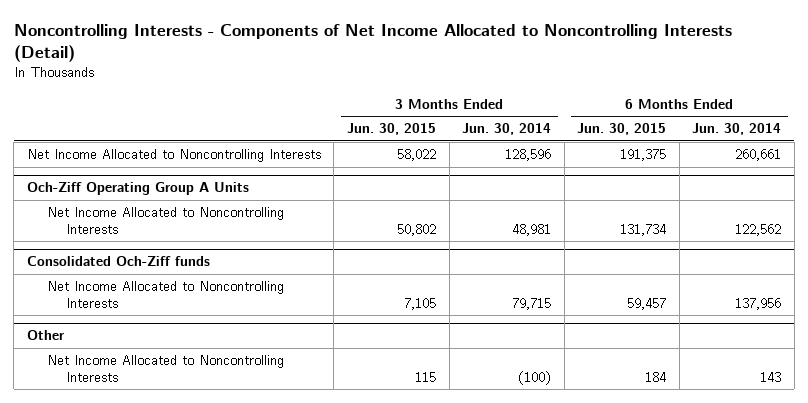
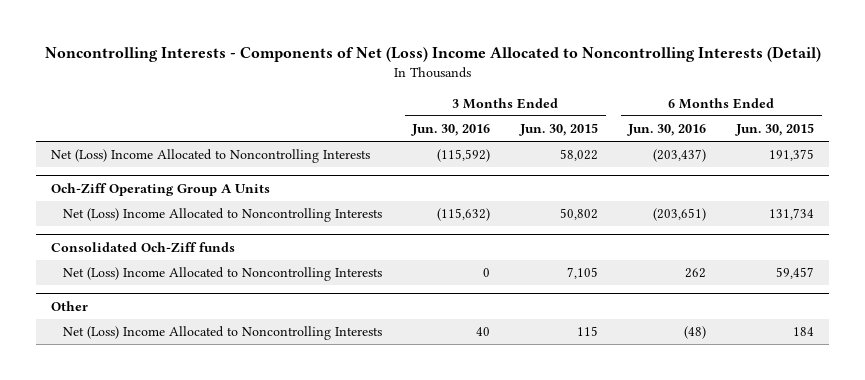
- Noncontrolling Interests - Components of Net Income Allocated to Noncontrolling Interests (Detail)
+ Noncontrolling Interests - Components of Net (Loss) Income Allocated to Noncontrolling Interests (Detail)
- | 3 Months Ended Jun. 30, 2015 | 3 Months Ended Jun. 30, 2014 | 6 Months Ended Jun. 30, 2015 | 6 Months Ended Jun. 30, 2014
+ | 3 Months Ended Jun. 30, 2016 | 3 Months Ended Jun. 30, 2015 | 6 Months Ended Jun. 30, 2016 | 6 Months Ended Jun. 30, 2015
- Net Income Allocated to Noncontrolling Interests | 58,022 | 128,596 | 191,375 | 260,661
+ Net (Loss) Income Allocated to Noncontrolling Interests | (115,592) | 58,022 | (203,437) | 191,375
@ Och-Ziff Operating Group A Units
- Net Income Allocated to Noncontrolling Interests | 50,802 | 48,981 | 131,734 | 122,562
+ Net (Loss) Income Allocated to Noncontrolling Interests | (115,632) | 50,802 | (203,651) | 131,734
@ Consolidated Och-Ziff funds
- Net Income Allocated to Noncontrolling Interests | 7,105 | 79,715 | 59,457 | 137,956
+ Net (Loss) Income Allocated to Noncontrolling Interests | 0 | 7,105 | 262 | 59,457
@ Other
- Net Income Allocated to Noncontrolling Interests | 115 | (100) | 184 | 143
+ Net (Loss) Income Allocated to Noncontrolling Interests | 40 | 115 | (48) | 184

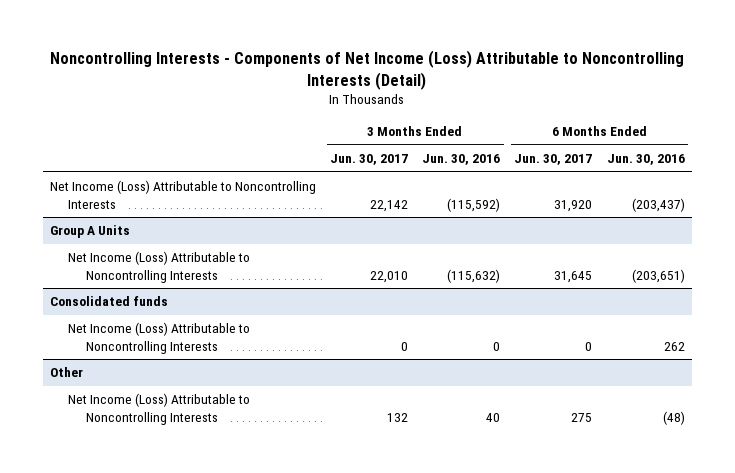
- Noncontrolling Interests - Components of Net (Loss) Income Allocated to Noncontrolling Interests (Detail)
+ Noncontrolling Interests - Components of Net Income (Loss) Attributable to Noncontrolling Interests (Detail)
- | 3 Months Ended Jun. 30, 2016 | 3 Months Ended Jun. 30, 2015 | 6 Months Ended Jun. 30, 2016 | 6 Months Ended Jun. 30, 2015
+ | 3 Months Ended Jun. 30, 2017 | 3 Months Ended Jun. 30, 2016 | 6 Months Ended Jun. 30, 2017 | 6 Months Ended Jun. 30, 2016
- Net (Loss) Income Allocated to Noncontrolling Interests | (115,592) | 58,022 | (203,437) | 191,375
- Och-Ziff Operating Group A Units
- Net (Loss) Income Allocated to Noncontrolling Interests | (115,632) | 50,802 | (203,651) | 131,734
- Consolidated Och-Ziff funds
- Net (Loss) Income Allocated to Noncontrolling Interests | 0 | 7,105 | 262 | 59,457
+ Net Income (Loss) Attributable to Noncontrolling Interests | 22,142 | (115,592) | 31,920 | (203,437)
+ Group A Units
+ Net Income (Loss) Attributable to Noncontrolling Interests | 22,010 | (115,632) | 31,645 | (203,651)
+ Consolidated funds
+ Net Income (Loss) Attributable to Noncontrolling Interests | 0 | 0 | 0 | 262
@ Other
- Net (Loss) Income Allocated to Noncontrolling Interests | 40 | 115 | (48) | 184
+ Net Income (Loss) Attributable to Noncontrolling Interests | 132 | 40 | 275 | (48)

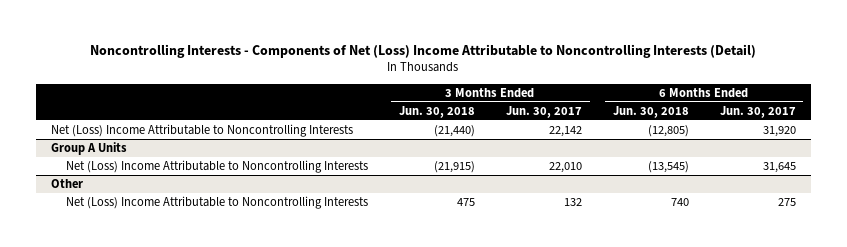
- Noncontrolling Interests - Components of Net Income (Loss) Attributable to Noncontrolling Interests (Detail)
+ Noncontrolling Interests - Components of Net (Loss) Income Attributable to Noncontrolling Interests (Detail)
- | 3 Months Ended Jun. 30, 2017 | 3 Months Ended Jun. 30, 2016 | 6 Months Ended Jun. 30, 2017 | 6 Months Ended Jun. 30, 2016
+ | 3 Months Ended Jun. 30, 2018 | 3 Months Ended Jun. 30, 2017 | 6 Months Ended Jun. 30, 2018 | 6 Months Ended Jun. 30, 2017
- Net Income (Loss) Attributable to Noncontrolling Interests | 22,142 | (115,592) | 31,920 | (203,437)
+ Net (Loss) Income Attributable to Noncontrolling Interests | (21,440) | 22,142 | (12,805) | 31,920
@ Group A Units
- Net Income (Loss) Attributable to Noncontrolling Interests | 22,010 | (115,632) | 31,645 | (203,651)
- Consolidated funds
- Net Income (Loss) Attributable to Noncontrolling Interests | 0 | 0 | 0 | 262
@ Group A Units
+ Net (Loss) Income Attributable to Noncontrolling Interests | (21,915) | 22,010 | (13,545) | 31,645
@ Other
- Net Income (Loss) Attributable to Noncontrolling Interests | 132 | 40 | 275 | (48)
+ Net (Loss) Income Attributable to Noncontrolling Interests | 475 | 132 | 740 | 275

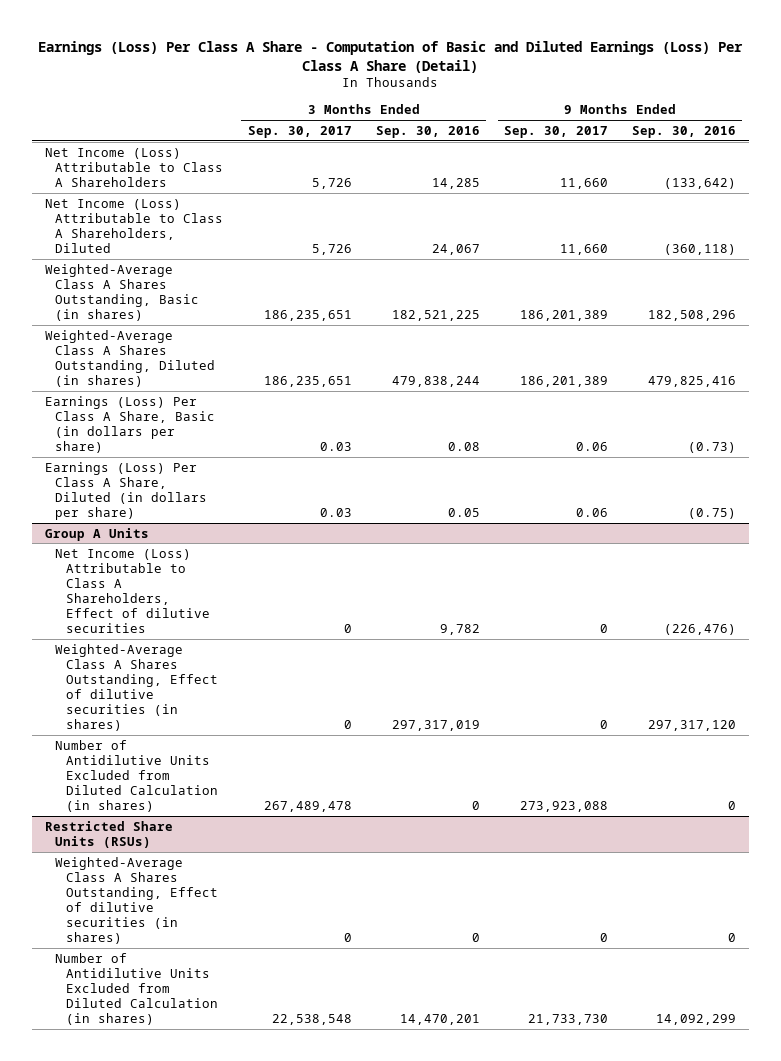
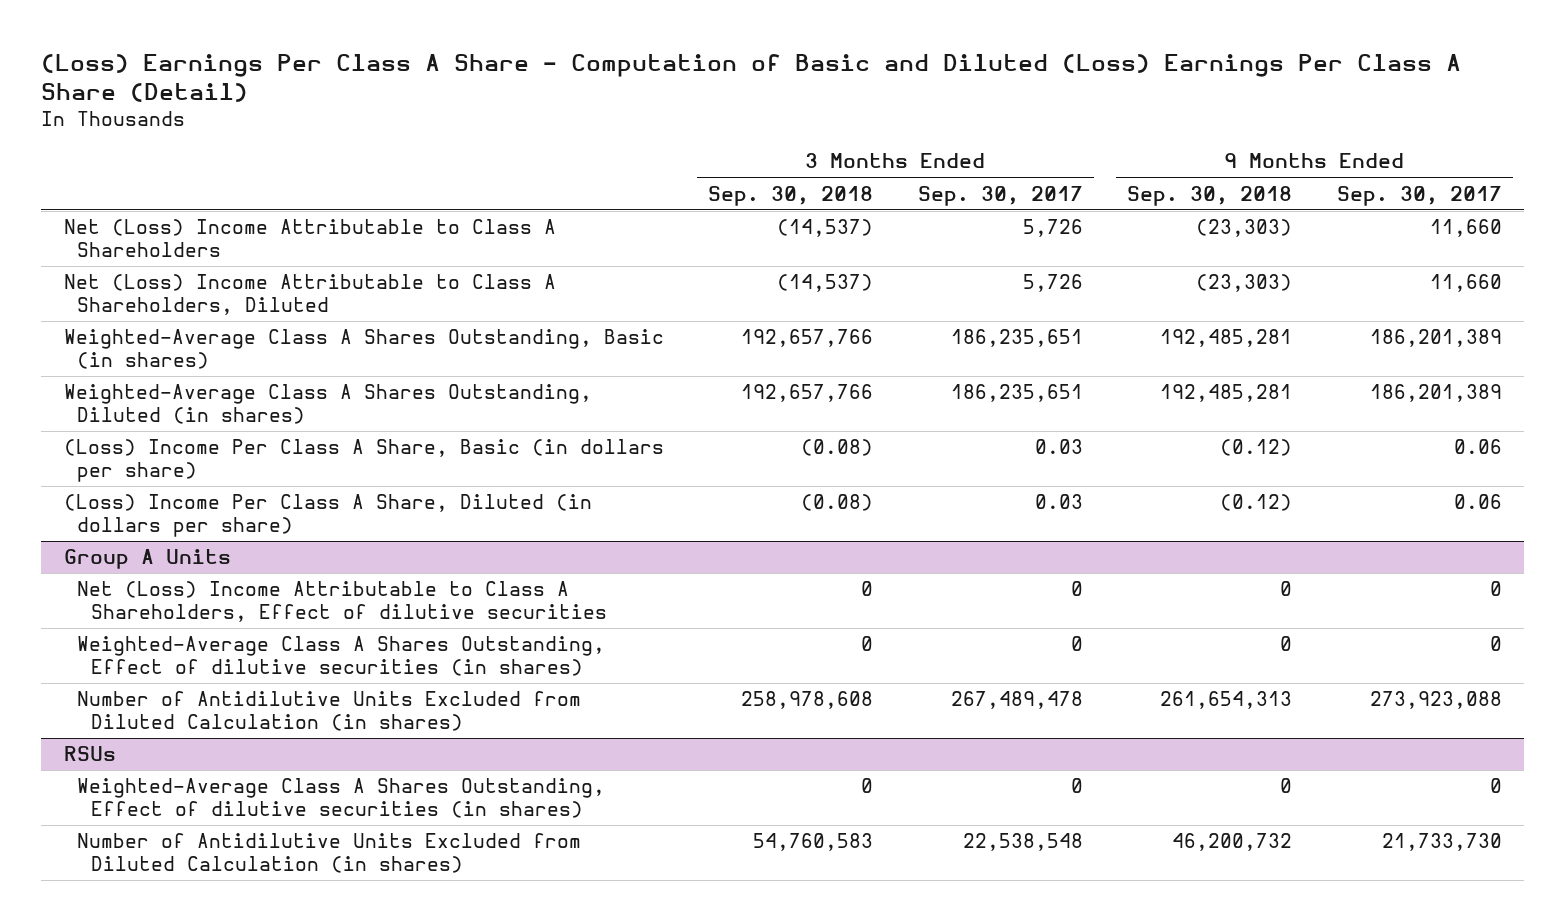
- Earnings (Loss) Per Class A Share - Computation of Basic and Diluted Earnings (Loss) Per Class A Share (Detail)
+ (Loss) Earnings Per Class A Share - Computation of Basic and Diluted (Loss) Earnings Per Class A Share (Detail)
- | 3 Months Ended Sep. 30, 2017 | 3 Months Ended Sep. 30, 2016 | 9 Months Ended Sep. 30, 2017 | 9 Months Ended Sep. 30, 2016
+ | 3 Months Ended Sep. 30, 2018 | 3 Months Ended Sep. 30, 2017 | 9 Months Ended Sep. 30, 2018 | 9 Months Ended Sep. 30, 2017
- Net Income (Loss) Attributable to Class A Shareholders | 5,726 | 14,285 | 11,660 | (133,642)
- Net Income (Loss) Attributable to Class A Shareholders, Diluted | 5,726 | 24,067 | 11,660 | (360,118)
+ Net (Loss) Income Attributable to Class A Shareholders | (14,537) | 5,726 | (23,303) | 11,660
+ Net (Loss) Income Attributable to Class A Shareholders, Diluted | (14,537) | 5,726 | (23,303) | 11,660
- Earnings (Loss) Per Class A Share, Basic (in dollars per share) | 0.03 | 0.08 | 0.06 | (0.73)
- Earnings (Loss) Per Class A Share, Diluted (in dollars per share) | 0.03 | 0.05 | 0.06 | (0.75)
+ (Loss) Income Per Class A Share, Basic (in dollars per share) | (0.08) | 0.03 | (0.12) | 0.06
+ (Loss) Income Per Class A Share, Diluted (in dollars per share) | (0.08) | 0.03 | (0.12) | 0.06
@ Group A Units
- Net Income (Loss) Attributable to Class A Shareholders, Effect of dilutive securities | 0 | 9,782 | 0 | (226,476)
+ Net (Loss) Income Attributable to Class A Shareholders, Effect of dilutive securities | 0 | 0 | 0 | 0
- Restricted Share Units (RSUs)
+ RSUs

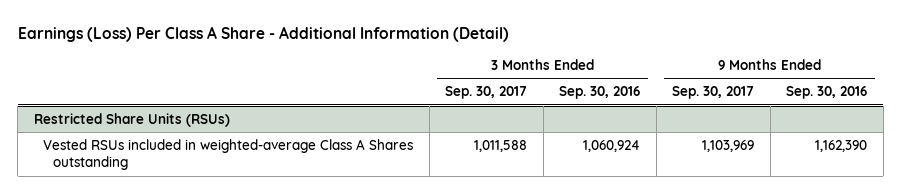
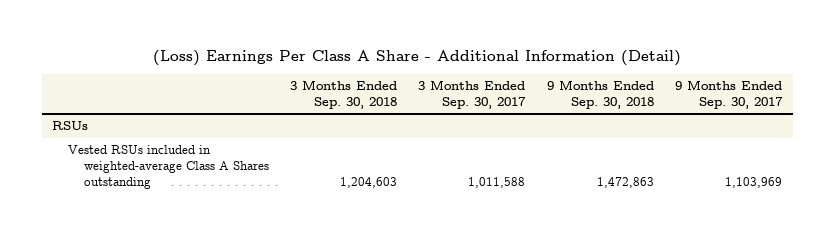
- Earnings (Loss) Per Class A Share - Additional Information (Detail)
+ (Loss) Earnings Per Class A Share - Additional Information (Detail)
- | 3 Months Ended Sep. 30, 2017 | 3 Months Ended Sep. 30, 2016 | 9 Months Ended Sep. 30, 2017 | 9 Months Ended Sep. 30, 2016
+ | 3 Months Ended Sep. 30, 2018 | 3 Months Ended Sep. 30, 2017 | 9 Months Ended Sep. 30, 2018 | 9 Months Ended Sep. 30, 2017
- Restricted Share Units (RSUs)
+ RSUs

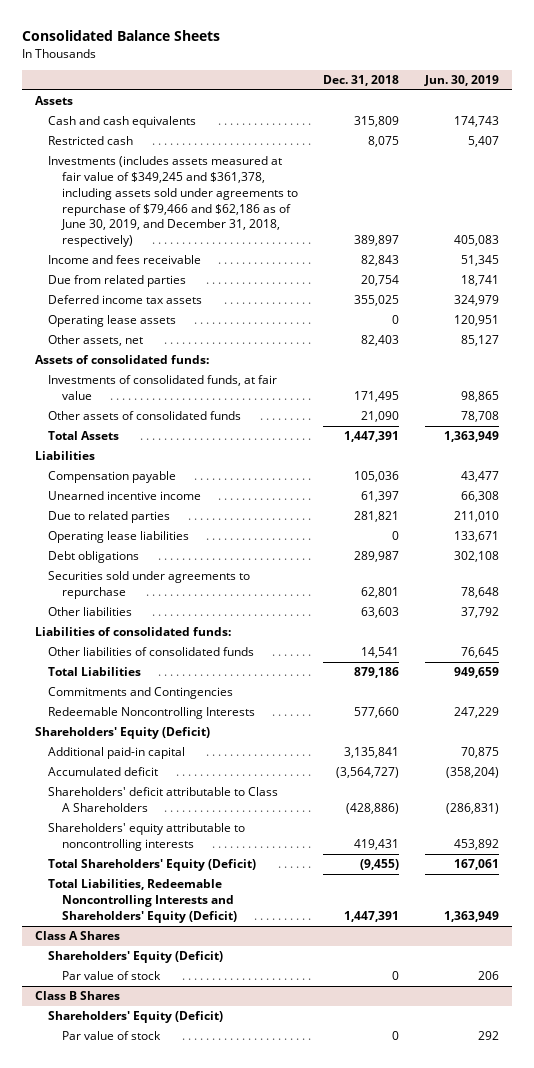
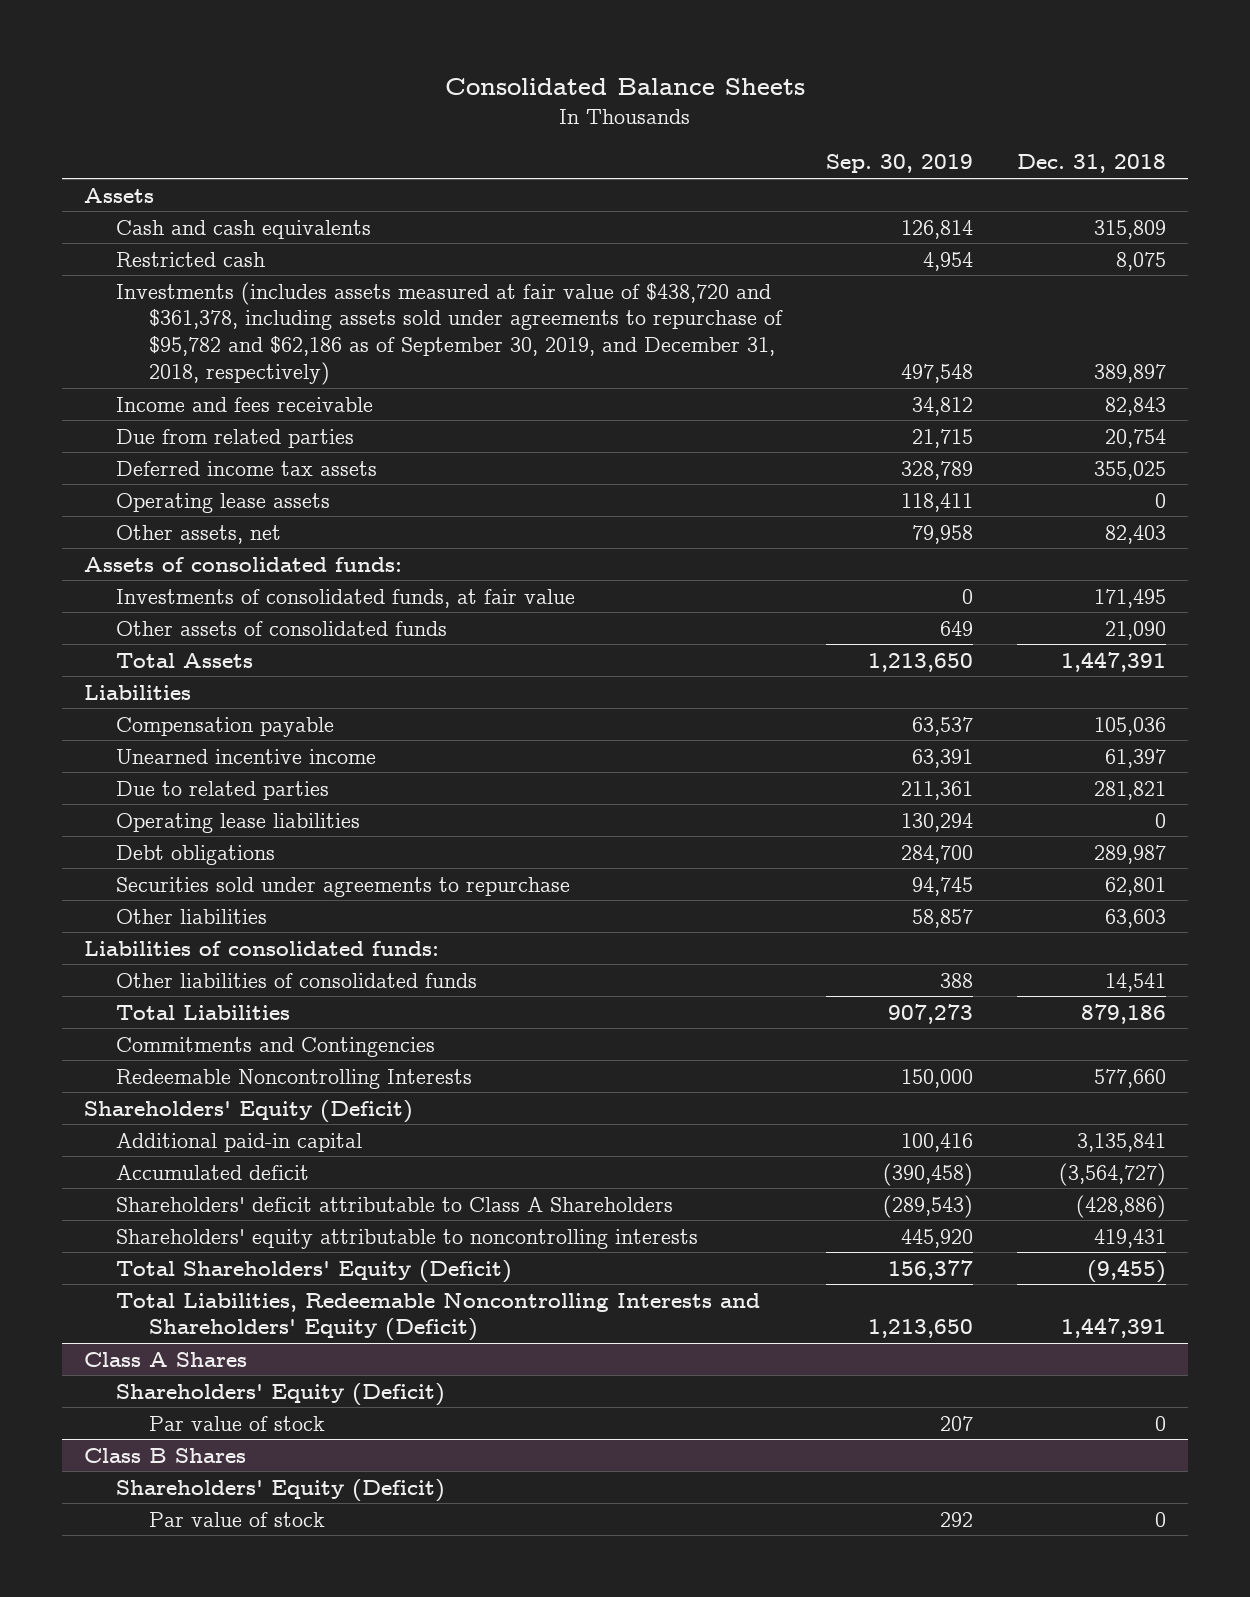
- | Dec. 31, 2018 | Jun. 30, 2019
+ | Sep. 30, 2019 | Dec. 31, 2018
- Investments (includes assets measured at fair value of $349,245 and $361,378, including assets sold under agreements to repurchase of $79,466 and $62,186 as of June 30, 2019, and December 31, 2018, respectively) | 389,897 | 405,083
+ Investments (includes assets measured at fair value of $438,720 and $361,378, including assets sold under agreements to repurchase of $95,782 and $62,186 as of September 30, 2019, and December 31, 2018, respectively) | 497,548 | 389,897

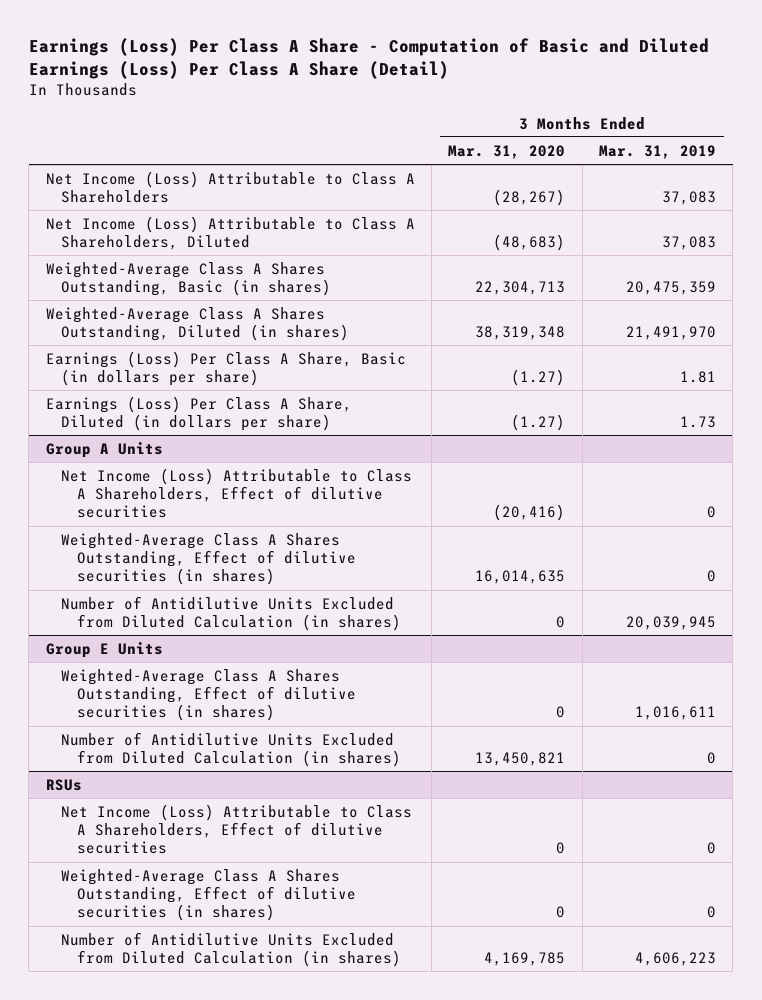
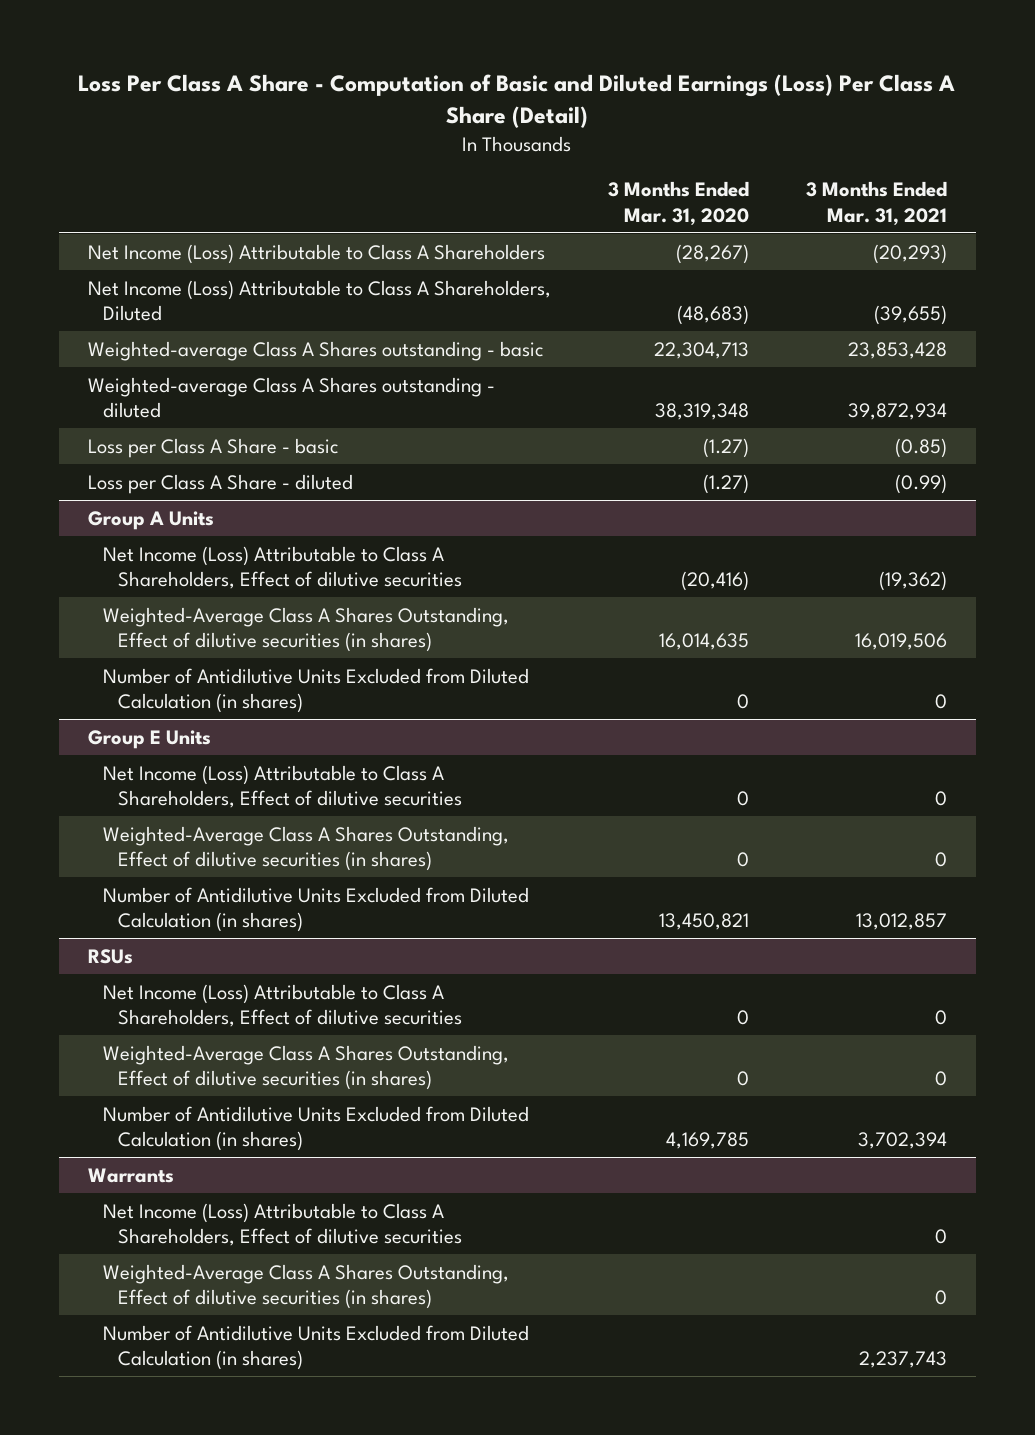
- Earnings (Loss) Per Class A Share - Computation of Basic and Diluted Earnings (Loss) Per Class A Share (Detail)
+ Loss Per Class A Share - Computation of Basic and Diluted Earnings (Loss) Per Class A Share (Detail)
- | 3 Months Ended Mar. 31, 2020 | 3 Months Ended Mar. 31, 2019
+ | 3 Months Ended Mar. 31, 2020 | 3 Months Ended Mar. 31, 2021
- Weighted-Average Class A Shares Outstanding, Basic (in shares) | 22,304,713 | 20,475,359
- Weighted-Average Class A Shares Outstanding, Diluted (in shares) | 38,319,348 | 21,491,970
- Earnings (Loss) Per Class A Share, Basic (in dollars per share) | (1.27) | 1.81
- Earnings (Loss) Per Class A Share, Diluted (in dollars per share) | (1.27) | 1.73
+ Weighted-average Class A Shares outstanding - basic | 22,304,713 | 23,853,428
+ Weighted-average Class A Shares outstanding - diluted | 38,319,348 | 39,872,934
+ Loss per Class A Share - basic | (1.27) | (0.85)
+ Loss per Class A Share - diluted | (1.27) | (0.99)
@ Group E Units
+ Net Income (Loss) Attributable to Class A Shareholders, Effect of dilutive securities | 0 | 0
+ Warrants
+ Net Income (Loss) Attributable to Class A Shareholders, Effect of dilutive securities | | 0
+ Weighted-Average Class A Shares Outstanding, Effect of dilutive securities (in shares) | | 0
+ Number of Antidilutive Units Excluded from Diluted Calculation (in shares) | | 2,237,743

